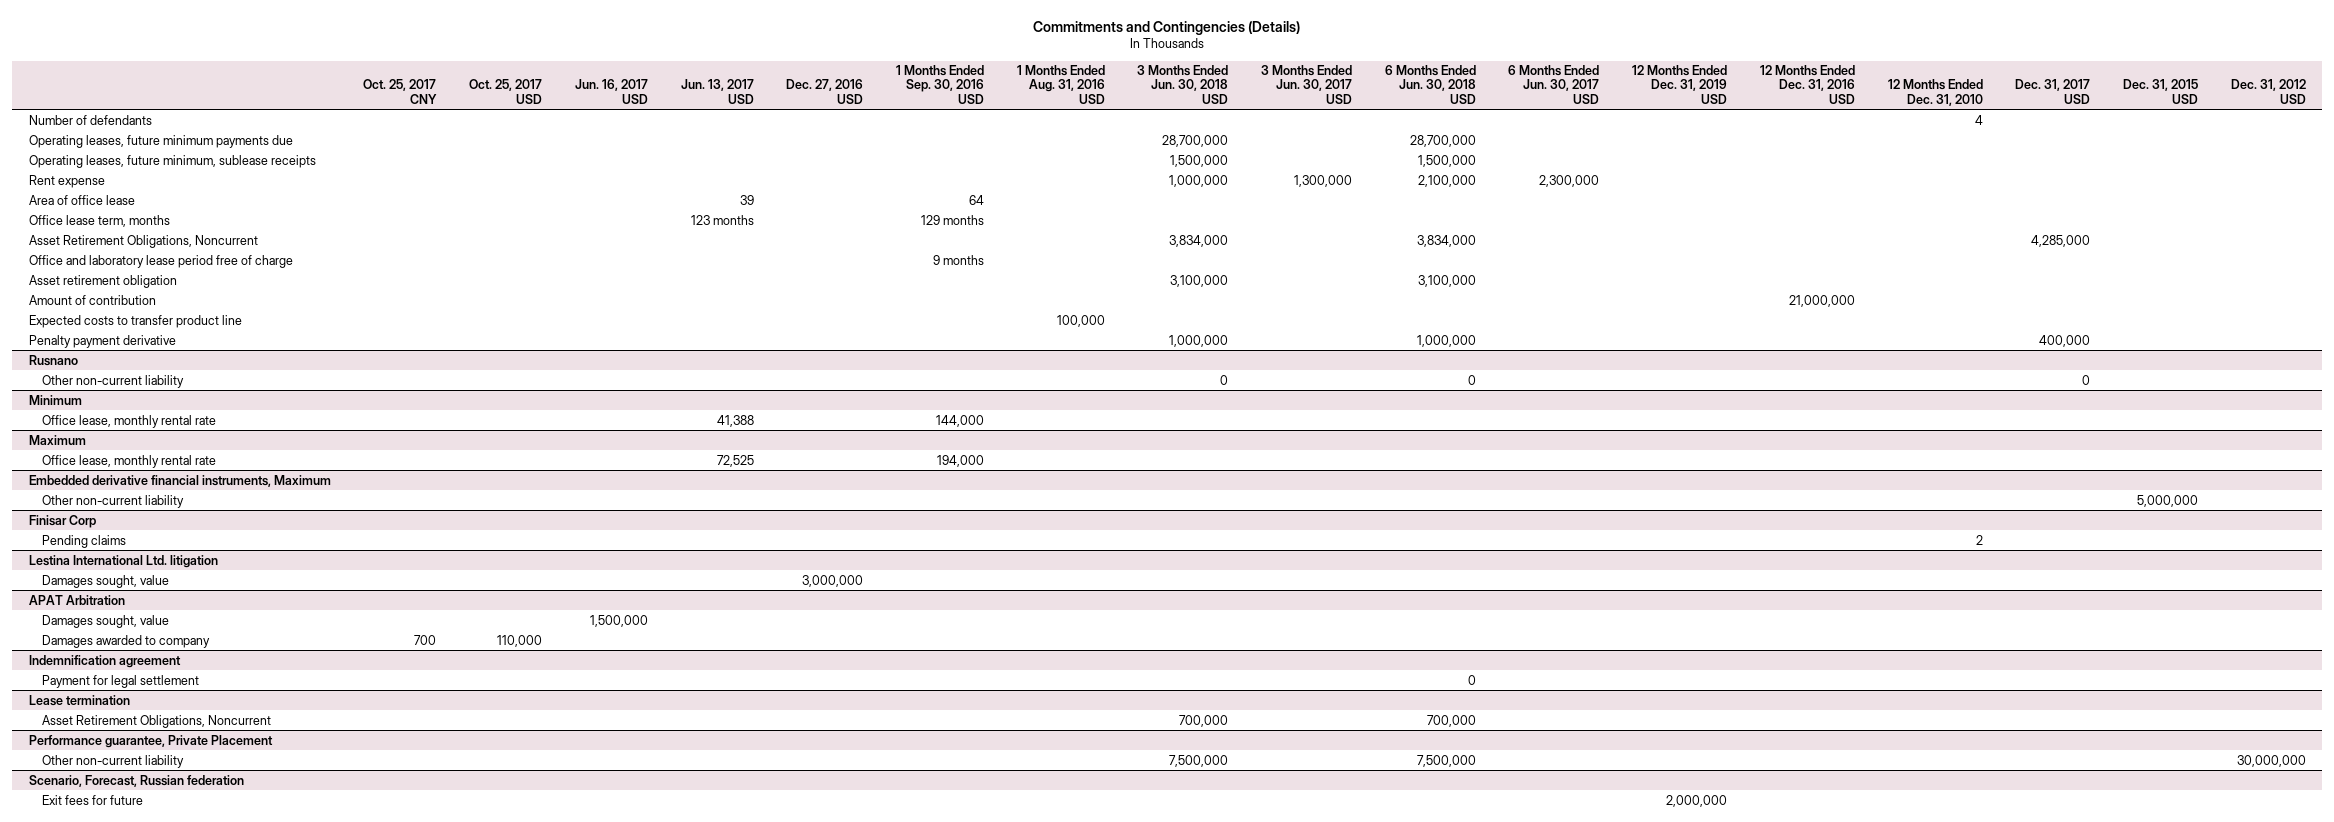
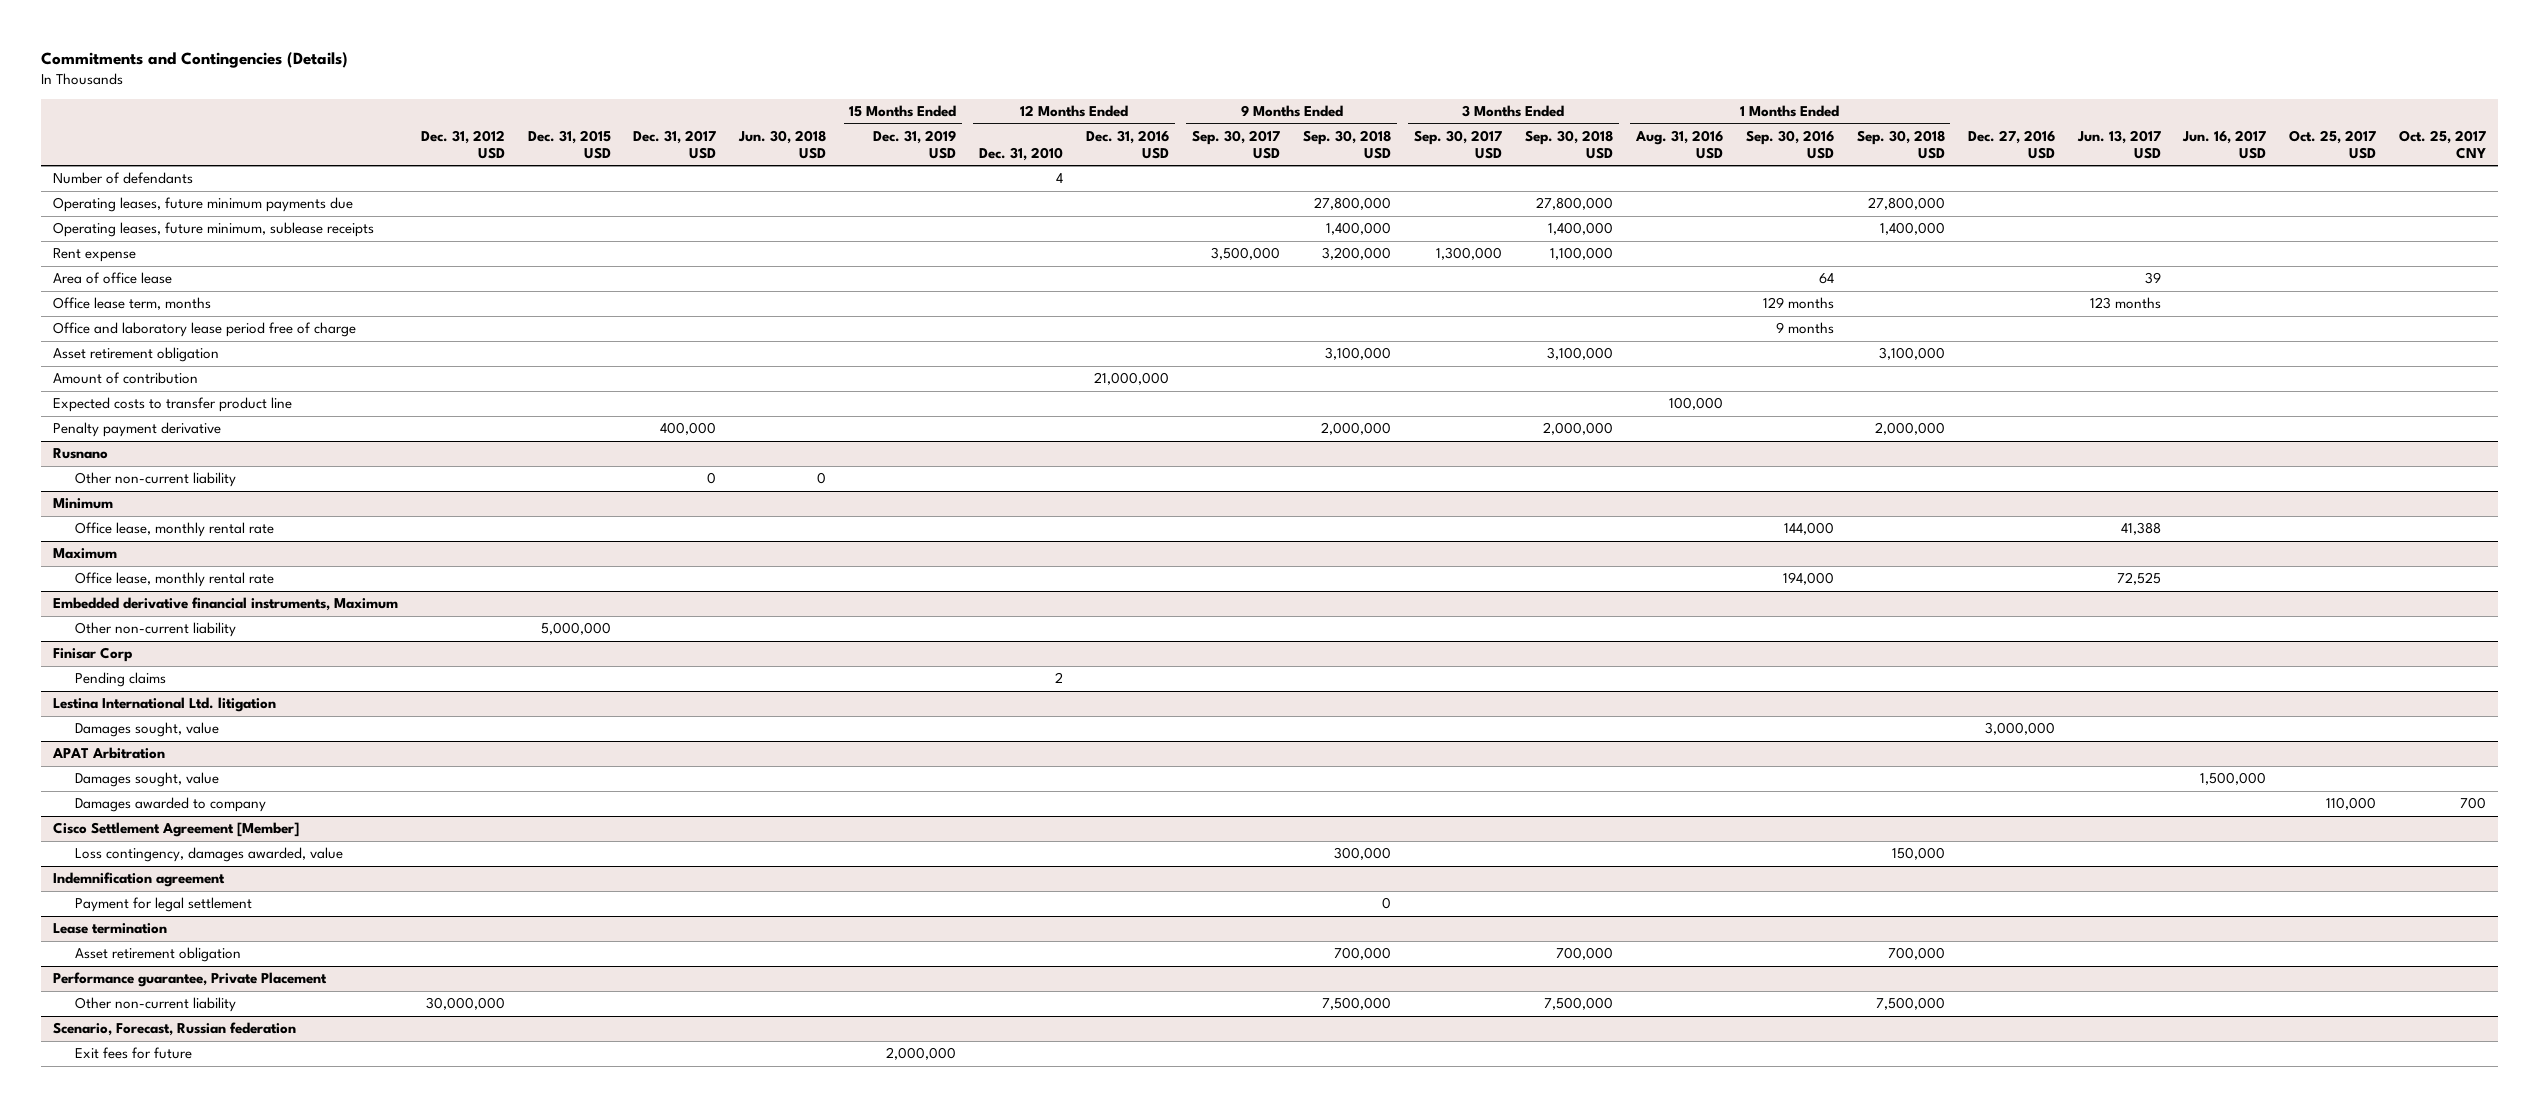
- | Oct. 25, 2017 CNY | Oct. 25, 2017 USD | Jun. 16, 2017 USD | Jun. 13, 2017 USD | Dec. 27, 2016 USD | 1 Months Ended Sep. 30, 2016 USD | 1 Months Ended Aug. 31, 2016 USD | 3 Months Ended Jun. 30, 2018 USD | 3 Months Ended Jun. 30, 2017 USD | 6 Months Ended Jun. 30, 2018 USD | 6 Months Ended Jun. 30, 2017 USD | 12 Months Ended Dec. 31, 2019 USD | 12 Months Ended Dec. 31, 2016 USD | 12 Months Ended Dec. 31, 2010 | Dec. 31, 2017 USD | Dec. 31, 2015 USD | Dec. 31, 2012 USD
+ | Dec. 31, 2012 USD | Dec. 31, 2015 USD | Dec. 31, 2017 USD | Jun. 30, 2018 USD | 15 Months Ended Dec. 31, 2019 USD | 12 Months Ended Dec. 31, 2010 | 12 Months Ended Dec. 31, 2016 USD | 9 Months Ended Sep. 30, 2017 USD | 9 Months Ended Sep. 30, 2018 USD | 3 Months Ended Sep. 30, 2017 USD | 3 Months Ended Sep. 30, 2018 USD | 1 Months Ended Aug. 31, 2016 USD | 1 Months Ended Sep. 30, 2016 USD | 1 Months Ended Sep. 30, 2018 USD | Dec. 27, 2016 USD | Jun. 13, 2017 USD | Jun. 16, 2017 USD | Oct. 25, 2017 USD | Oct. 25, 2017 CNY
- Asset Retirement Obligations, Noncurrent | | | | | | | | 3,834,000 | | 3,834,000 | | | | | 4,285,000 | |
+ Cisco Settlement Agreement [Member]
+ Loss contingency, damages awarded, value | | | | | | | | | 300,000 | | | | | 150,000 | | | | |
@ Lease termination
- Asset Retirement Obligations, Noncurrent | | | | | | | | 700,000 | | 700,000 | | | | | | |
+ Asset retirement obligation | | | | | | | | | 700,000 | | 700,000 | | | 700,000 | | | | |

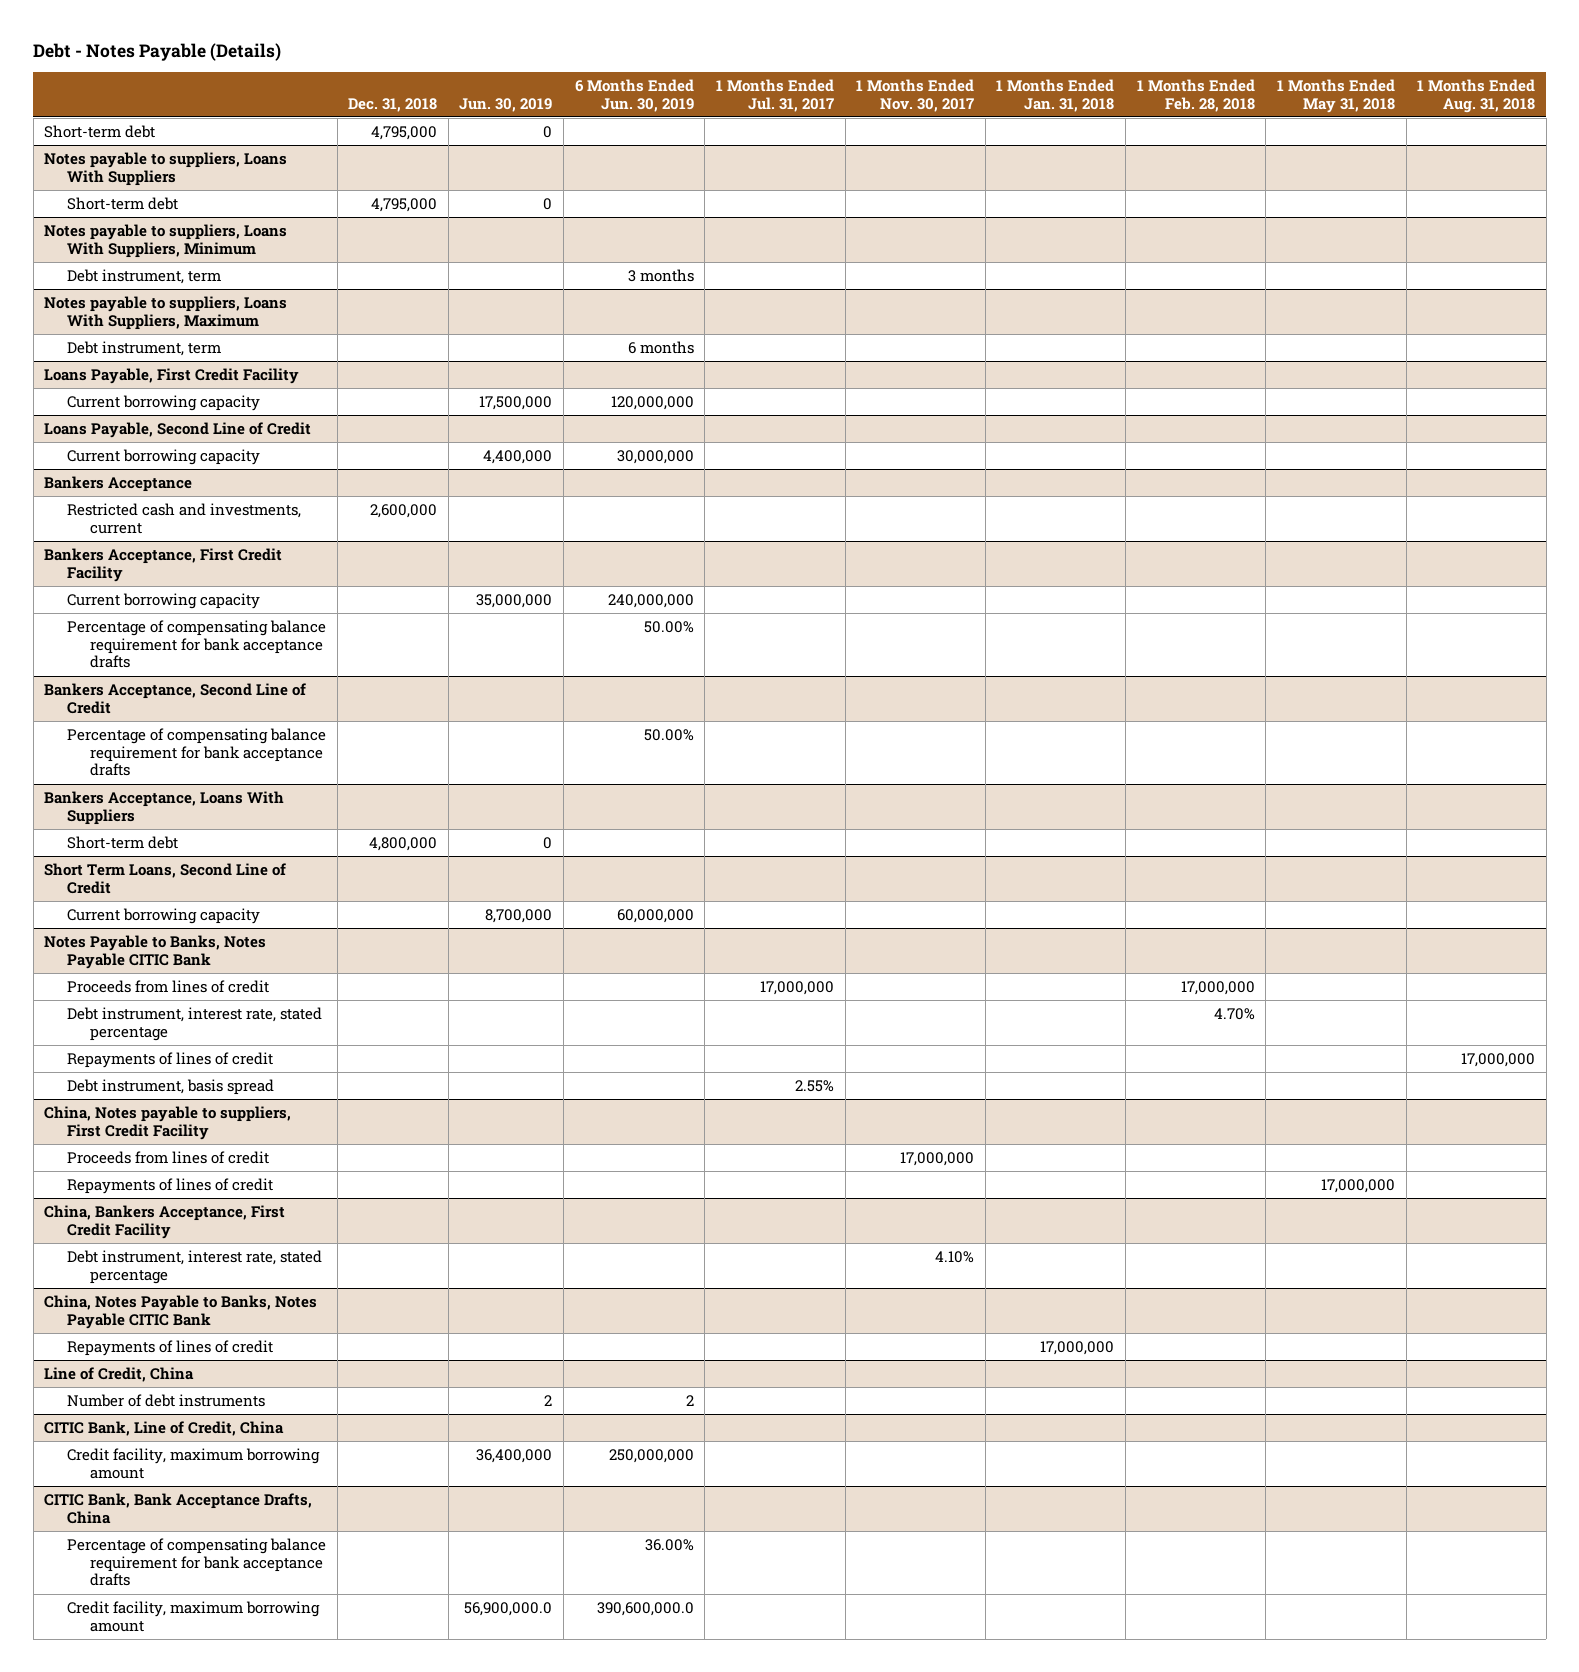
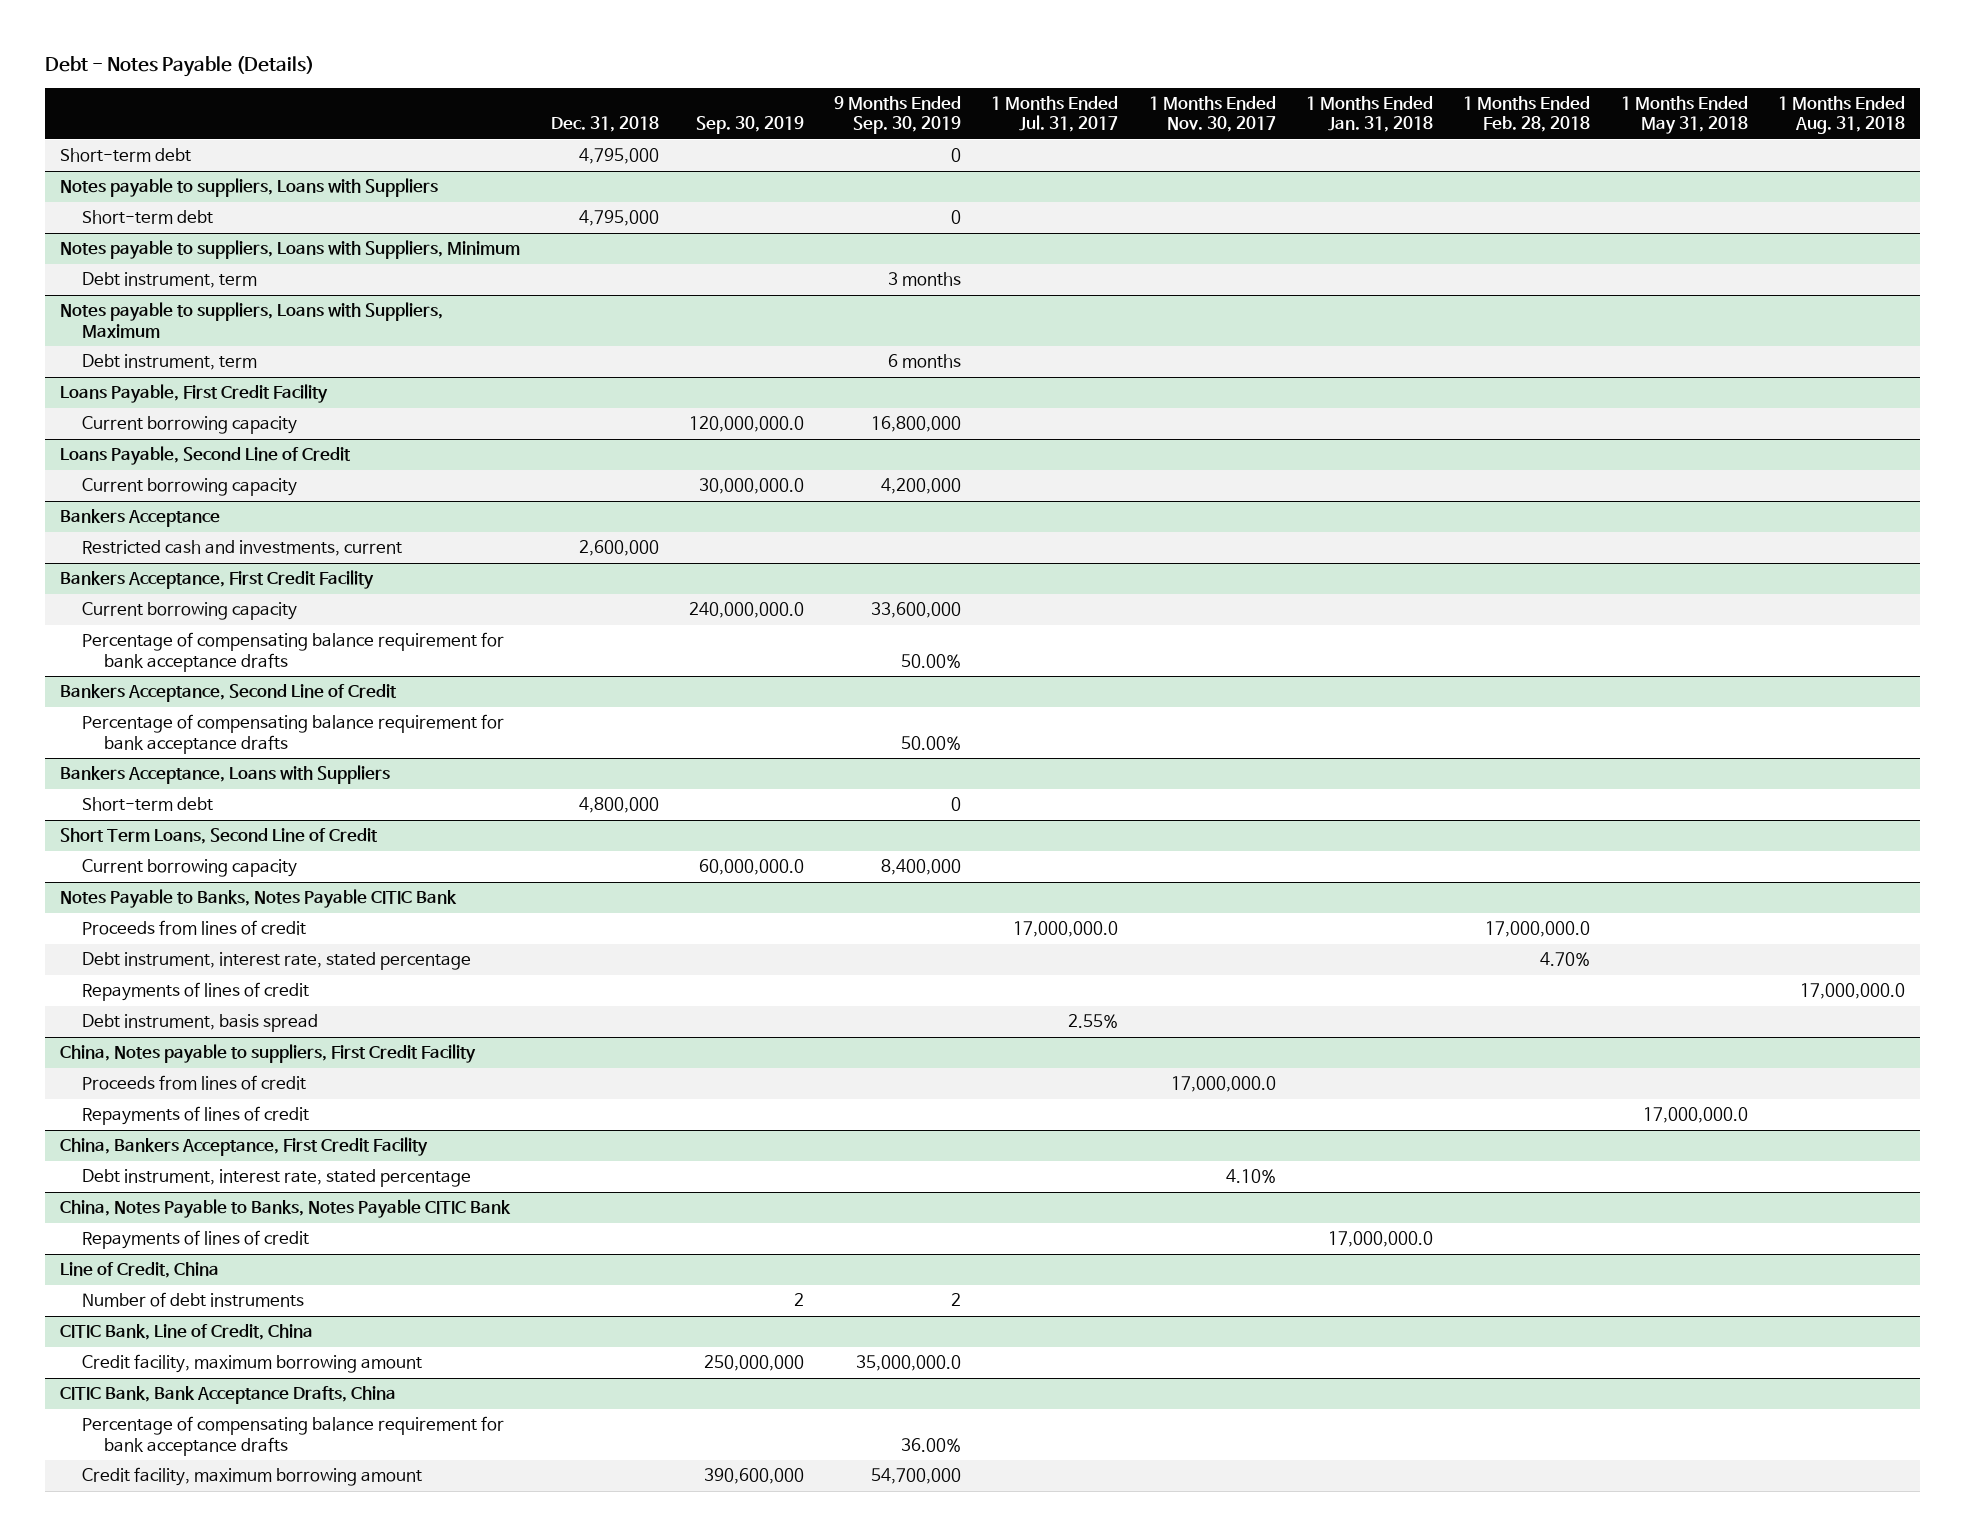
- | Dec. 31, 2018 | Jun. 30, 2019 | 6 Months Ended Jun. 30, 2019 | 1 Months Ended Jul. 31, 2017 | 1 Months Ended Nov. 30, 2017 | 1 Months Ended Jan. 31, 2018 | 1 Months Ended Feb. 28, 2018 | 1 Months Ended May 31, 2018 | 1 Months Ended Aug. 31, 2018
+ | Dec. 31, 2018 | Sep. 30, 2019 | 9 Months Ended Sep. 30, 2019 | 1 Months Ended Jul. 31, 2017 | 1 Months Ended Nov. 30, 2017 | 1 Months Ended Jan. 31, 2018 | 1 Months Ended Feb. 28, 2018 | 1 Months Ended May 31, 2018 | 1 Months Ended Aug. 31, 2018
- Notes payable to suppliers, Loans With Suppliers
+ Notes payable to suppliers, Loans with Suppliers
- Notes payable to suppliers, Loans With Suppliers, Minimum
+ Notes payable to suppliers, Loans with Suppliers, Minimum
- Notes payable to suppliers, Loans With Suppliers, Maximum
+ Notes payable to suppliers, Loans with Suppliers, Maximum
- Bankers Acceptance, Loans With Suppliers
+ Bankers Acceptance, Loans with Suppliers
@ Notes Payable to Banks, Notes Payable CITIC Bank
- Proceeds from lines of credit | | | | 17,000,000 | | | 17,000,000 | |
+ Proceeds from lines of credit | | | | 17,000,000.0 | | | 17,000,000.0 | |
- Repayments of lines of credit | | | | | | | | | 17,000,000
+ Repayments of lines of credit | | | | | | | | | 17,000,000.0
@ China, Notes payable to suppliers, First Credit Facility
- Proceeds from lines of credit | | | | | 17,000,000 | | | |
- Repayments of lines of credit | | | | | | | | 17,000,000 |
+ Proceeds from lines of credit | | | | | 17,000,000.0 | | | |
+ Repayments of lines of credit | | | | | | | | 17,000,000.0 |
@ China, Notes Payable to Banks, Notes Payable CITIC Bank
- Repayments of lines of credit | | | | | | 17,000,000 | | |
+ Repayments of lines of credit | | | | | | 17,000,000.0 | | |

